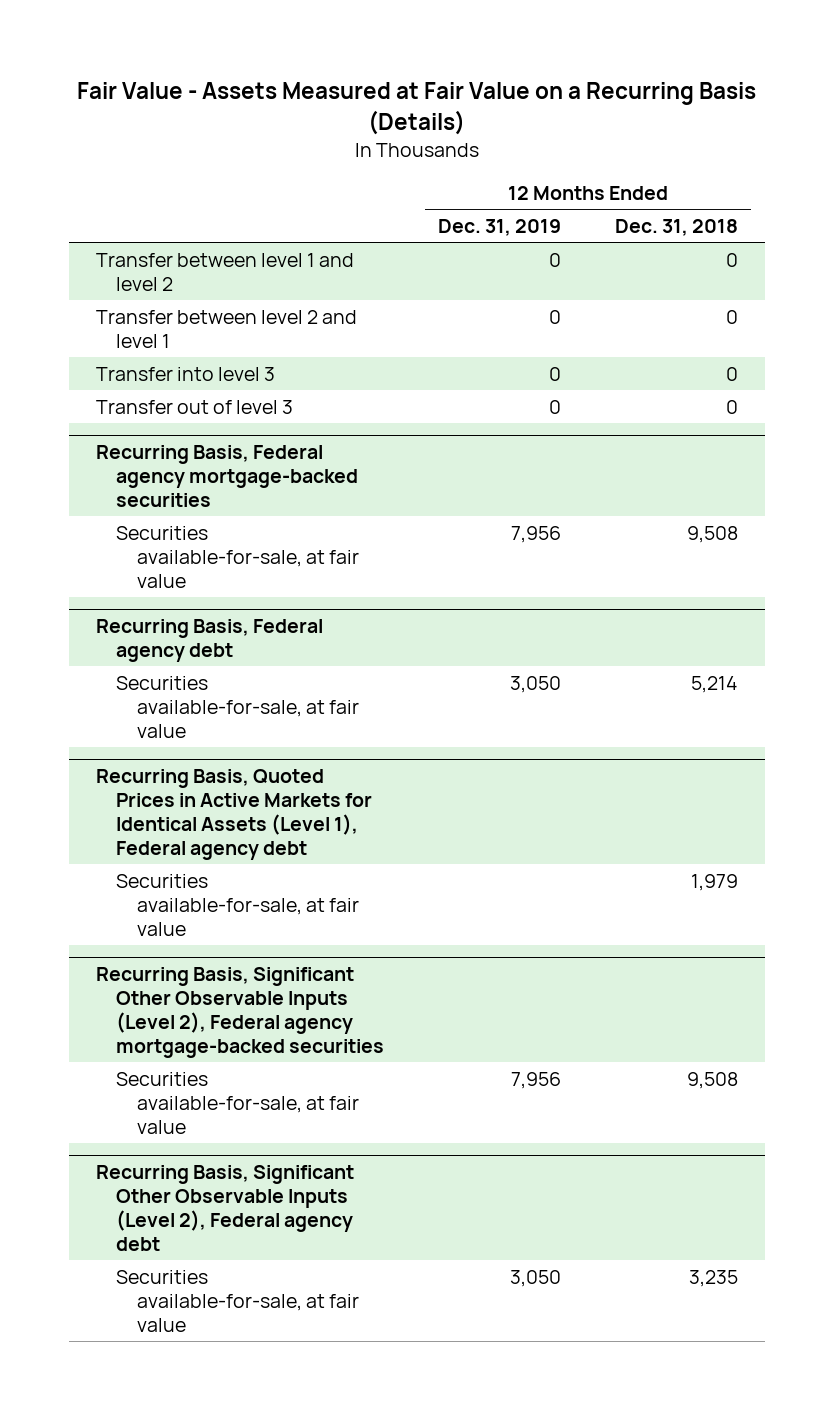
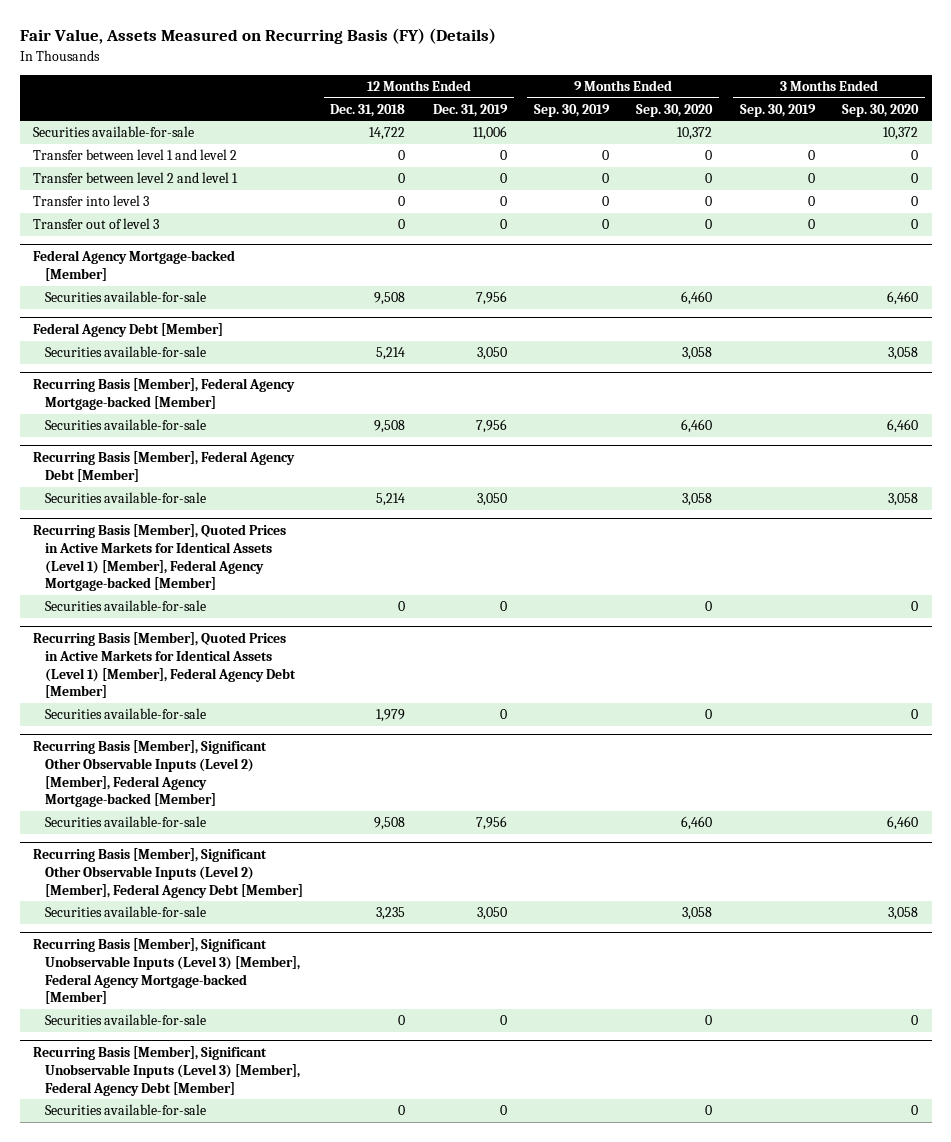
- Fair Value - Assets Measured at Fair Value on a Recurring Basis (Details)
+ Fair Value, Assets Measured on Recurring Basis (FY) (Details)
- | 12 Months Ended Dec. 31, 2019 | 12 Months Ended Dec. 31, 2018
+ | 12 Months Ended Dec. 31, 2018 | 12 Months Ended Dec. 31, 2019 | 9 Months Ended Sep. 30, 2019 | 9 Months Ended Sep. 30, 2020 | 3 Months Ended Sep. 30, 2019 | 3 Months Ended Sep. 30, 2020
+ Securities available-for-sale | 14,722 | 11,006 | | 10,372 | | 10,372
- Recurring Basis, Federal agency mortgage-backed securities
- Securities available-for-sale, at fair value | 7,956 | 9,508
- Recurring Basis, Federal agency debt
- Securities available-for-sale, at fair value | 3,050 | 5,214
- Recurring Basis, Quoted Prices in Active Markets for Identical Assets (Level 1), Federal agency debt
- Securities available-for-sale, at fair value | | 1,979
- Recurring Basis, Significant Other Observable Inputs (Level 2), Federal agency mortgage-backed securities
- Securities available-for-sale, at fair value | 7,956 | 9,508
- Recurring Basis, Significant Other Observable Inputs (Level 2), Federal agency debt
- Securities available-for-sale, at fair value | 3,050 | 3,235
+ Federal Agency Mortgage-backed [Member]
+ Securities available-for-sale | 9,508 | 7,956 | | 6,460 | | 6,460
+ Federal Agency Debt [Member]
+ Securities available-for-sale | 5,214 | 3,050 | | 3,058 | | 3,058
+ Recurring Basis [Member], Federal Agency Mortgage-backed [Member]
+ Securities available-for-sale | 9,508 | 7,956 | | 6,460 | | 6,460
+ Recurring Basis [Member], Federal Agency Debt [Member]
+ Securities available-for-sale | 5,214 | 3,050 | | 3,058 | | 3,058
+ Recurring Basis [Member], Quoted Prices in Active Markets for Identical Assets (Level 1) [Member], Federal Agency Mortgage-backed [Member]
+ Securities available-for-sale | 0 | 0 | | 0 | | 0
+ Recurring Basis [Member], Quoted Prices in Active Markets for Identical Assets (Level 1) [Member], Federal Agency Debt [Member]
+ Securities available-for-sale | 1,979 | 0 | | 0 | | 0
+ Recurring Basis [Member], Significant Other Observable Inputs (Level 2) [Member], Federal Agency Mortgage-backed [Member]
+ Securities available-for-sale | 9,508 | 7,956 | | 6,460 | | 6,460
+ Recurring Basis [Member], Significant Other Observable Inputs (Level 2) [Member], Federal Agency Debt [Member]
+ Securities available-for-sale | 3,235 | 3,050 | | 3,058 | | 3,058
+ Recurring Basis [Member], Significant Unobservable Inputs (Level 3) [Member], Federal Agency Mortgage-backed [Member]
+ Securities available-for-sale | 0 | 0 | | 0 | | 0
+ Recurring Basis [Member], Significant Unobservable Inputs (Level 3) [Member], Federal Agency Debt [Member]
+ Securities available-for-sale | 0 | 0 | | 0 | | 0

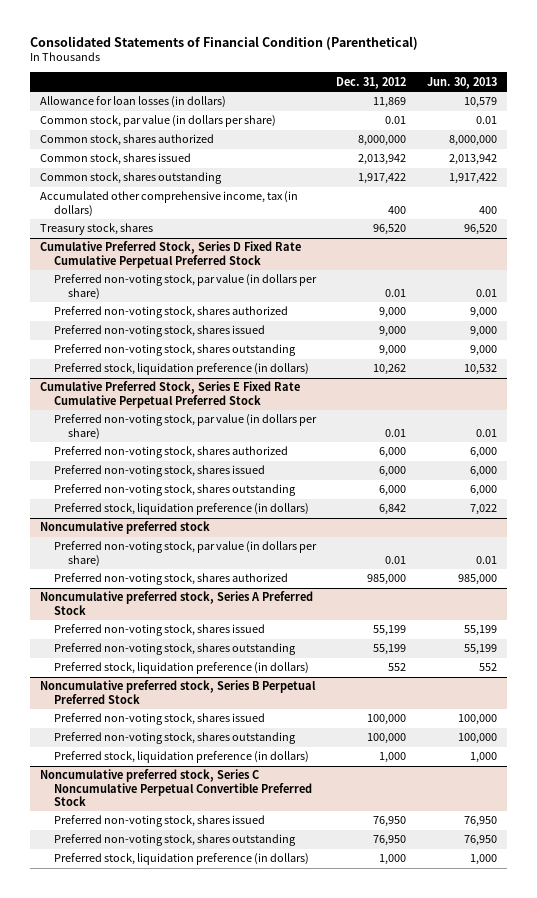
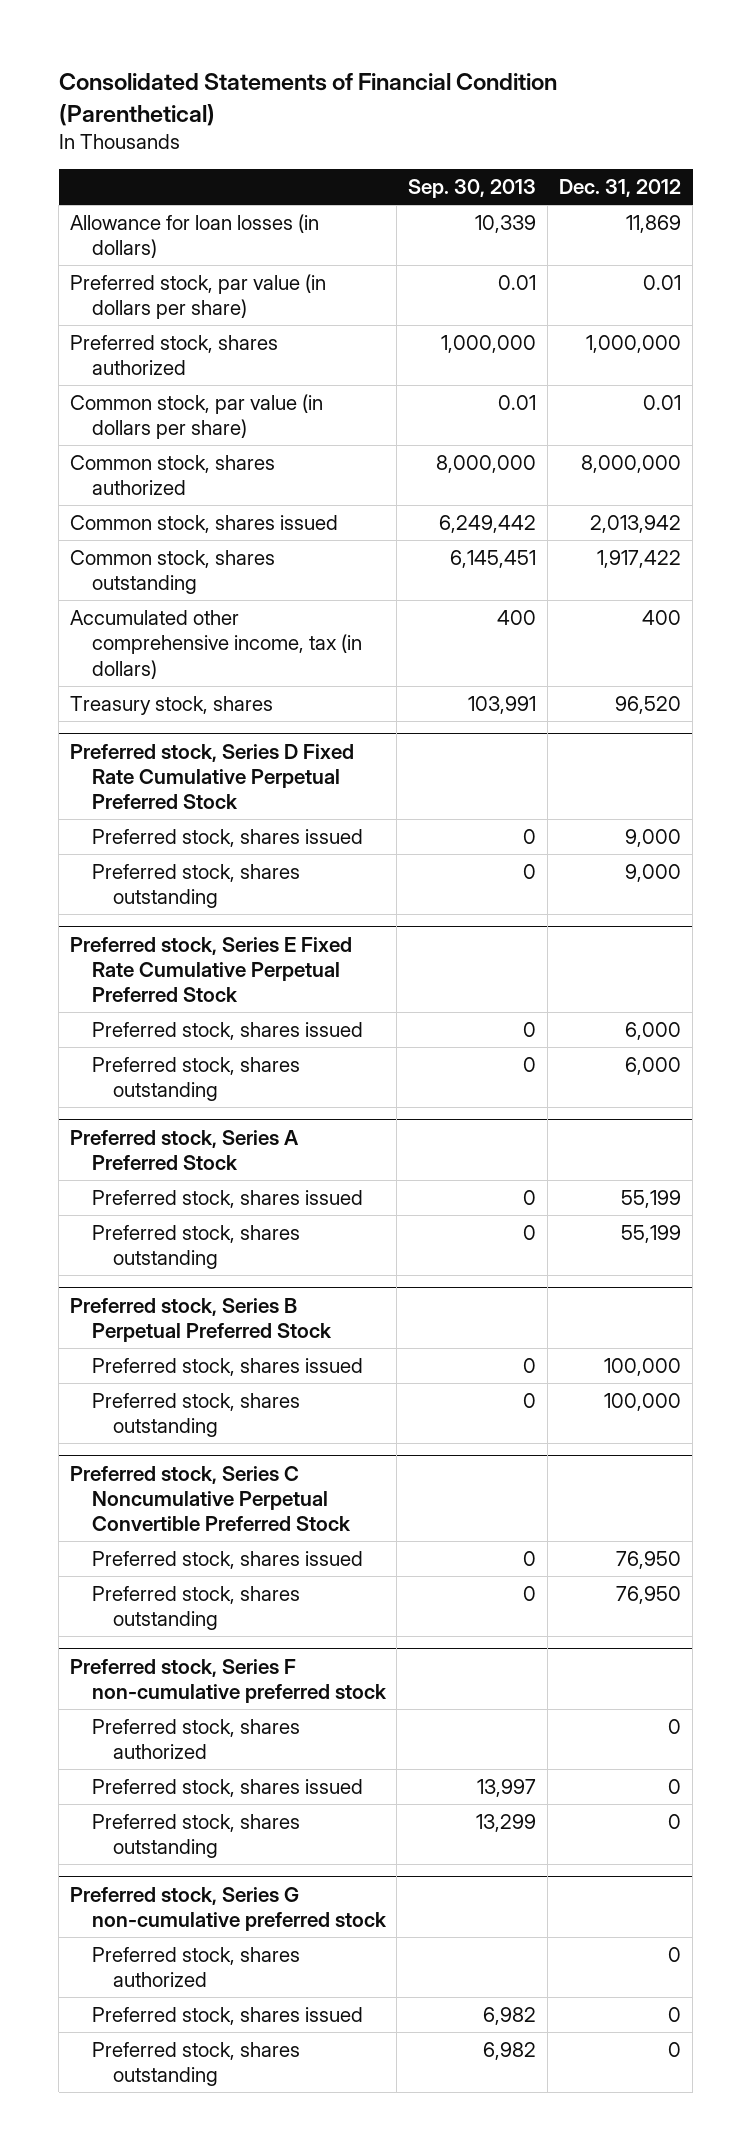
- | Dec. 31, 2012 | Jun. 30, 2013
+ | Sep. 30, 2013 | Dec. 31, 2012
+ Preferred stock, par value (in dollars per share) | 0.01 | 0.01
+ Preferred stock, shares authorized | 1,000,000 | 1,000,000
- Cumulative Preferred Stock, Series D Fixed Rate Cumulative Perpetual Preferred Stock
- Preferred non-voting stock, par value (in dollars per share) | 0.01 | 0.01
- Preferred non-voting stock, shares authorized | 9,000 | 9,000
- Preferred non-voting stock, shares issued | 9,000 | 9,000
- Preferred non-voting stock, shares outstanding | 9,000 | 9,000
- Preferred stock, liquidation preference (in dollars) | 10,262 | 10,532
- Cumulative Preferred Stock, Series E Fixed Rate Cumulative Perpetual Preferred Stock
- Preferred non-voting stock, par value (in dollars per share) | 0.01 | 0.01
- Preferred non-voting stock, shares authorized | 6,000 | 6,000
- Preferred non-voting stock, shares issued | 6,000 | 6,000
- Preferred non-voting stock, shares outstanding | 6,000 | 6,000
- Preferred stock, liquidation preference (in dollars) | 6,842 | 7,022
- Noncumulative preferred stock
- Preferred non-voting stock, par value (in dollars per share) | 0.01 | 0.01
- Preferred non-voting stock, shares authorized | 985,000 | 985,000
- Noncumulative preferred stock, Series A Preferred Stock
- Preferred non-voting stock, shares issued | 55,199 | 55,199
- Preferred non-voting stock, shares outstanding | 55,199 | 55,199
- Preferred stock, liquidation preference (in dollars) | 552 | 552
- Noncumulative preferred stock, Series B Perpetual Preferred Stock
- Preferred non-voting stock, shares issued | 100,000 | 100,000
- Preferred non-voting stock, shares outstanding | 100,000 | 100,000
- Preferred stock, liquidation preference (in dollars) | 1,000 | 1,000
- Noncumulative preferred stock, Series C Noncumulative Perpetual Convertible Preferred Stock
- Preferred non-voting stock, shares issued | 76,950 | 76,950
- Preferred non-voting stock, shares outstanding | 76,950 | 76,950
- Preferred stock, liquidation preference (in dollars) | 1,000 | 1,000
+ Preferred stock, Series D Fixed Rate Cumulative Perpetual Preferred Stock
+ Preferred stock, shares issued | 0 | 9,000
+ Preferred stock, shares outstanding | 0 | 9,000
+ Preferred stock, Series E Fixed Rate Cumulative Perpetual Preferred Stock
+ Preferred stock, shares issued | 0 | 6,000
+ Preferred stock, shares outstanding | 0 | 6,000
+ Preferred stock, Series A Preferred Stock
+ Preferred stock, shares issued | 0 | 55,199
+ Preferred stock, shares outstanding | 0 | 55,199
+ Preferred stock, Series B Perpetual Preferred Stock
+ Preferred stock, shares issued | 0 | 100,000
+ Preferred stock, shares outstanding | 0 | 100,000
+ Preferred stock, Series C Noncumulative Perpetual Convertible Preferred Stock
+ Preferred stock, shares issued | 0 | 76,950
+ Preferred stock, shares outstanding | 0 | 76,950
+ Preferred stock, Series F non-cumulative preferred stock
+ Preferred stock, shares authorized | | 0
+ Preferred stock, shares issued | 13,997 | 0
+ Preferred stock, shares outstanding | 13,299 | 0
+ Preferred stock, Series G non-cumulative preferred stock
+ Preferred stock, shares authorized | | 0
+ Preferred stock, shares issued | 6,982 | 0
+ Preferred stock, shares outstanding | 6,982 | 0

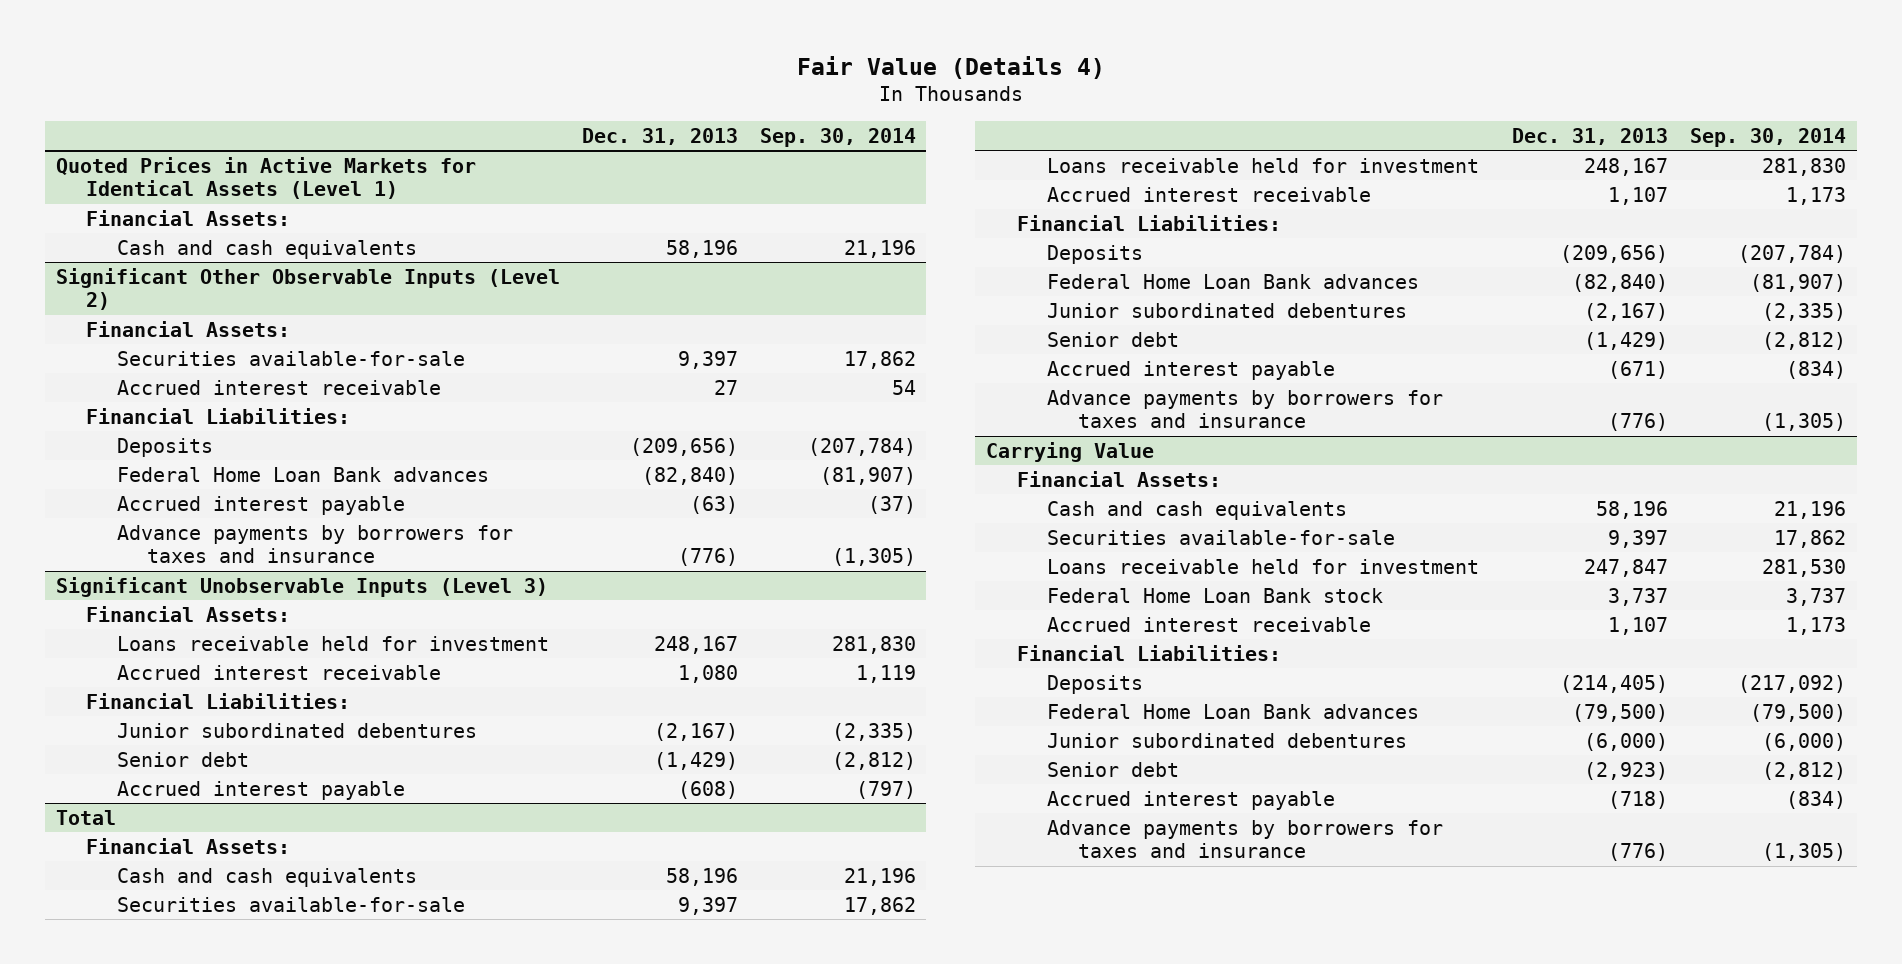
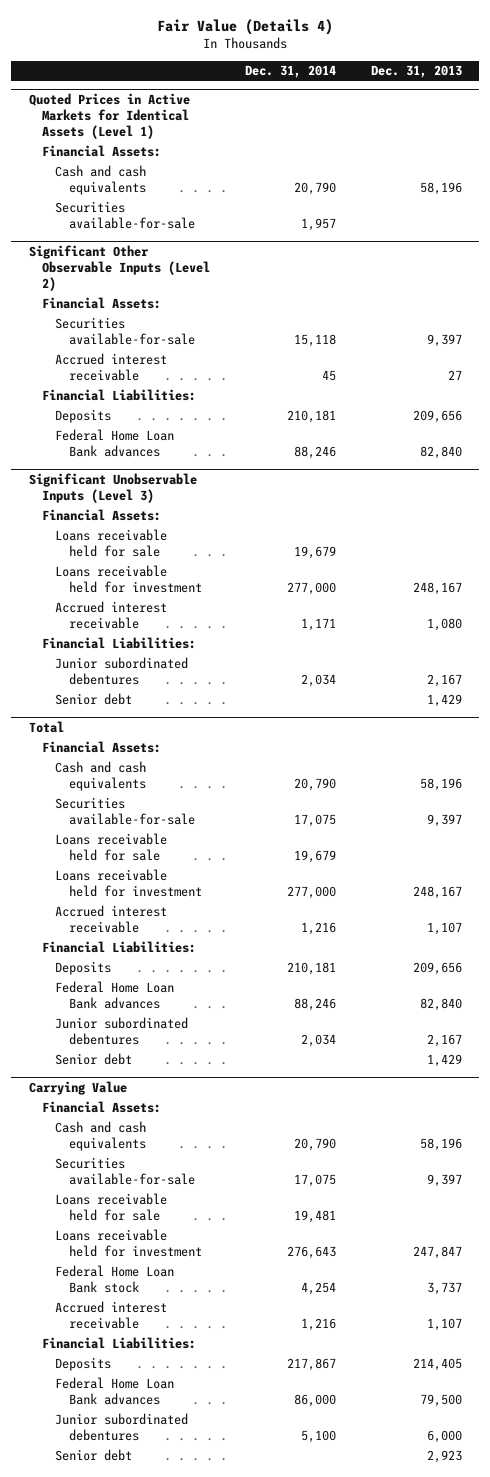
- | Dec. 31, 2013 | Sep. 30, 2014
+ | Dec. 31, 2014 | Dec. 31, 2013
@ Quoted Prices in Active Markets for Identical Assets (Level 1)
+ Securities available-for-sale | 1,957 |
@ Significant Other Observable Inputs (Level 2)
- Deposits | (209,656) | (207,784)
- Federal Home Loan Bank advances | (82,840) | (81,907)
- Accrued interest payable | (63) | (37)
- Advance payments by borrowers for taxes and insurance | (776) | (1,305)
+ Deposits | 210,181 | 209,656
+ Federal Home Loan Bank advances | 88,246 | 82,840
@ Significant Unobservable Inputs (Level 3)
+ Loans receivable held for sale | 19,679 |
- Junior subordinated debentures | (2,167) | (2,335)
- Senior debt | (1,429) | (2,812)
- Accrued interest payable | (608) | (797)
+ Junior subordinated debentures | 2,034 | 2,167
+ Senior debt | | 1,429
@ Total
+ Loans receivable held for sale | 19,679 |
- Deposits | (209,656) | (207,784)
- Federal Home Loan Bank advances | (82,840) | (81,907)
- Junior subordinated debentures | (2,167) | (2,335)
- Senior debt | (1,429) | (2,812)
- Accrued interest payable | (671) | (834)
- Advance payments by borrowers for taxes and insurance | (776) | (1,305)
+ Deposits | 210,181 | 209,656
+ Federal Home Loan Bank advances | 88,246 | 82,840
+ Junior subordinated debentures | 2,034 | 2,167
+ Senior debt | | 1,429
@ Carrying Value
+ Loans receivable held for sale | 19,481 |
- Deposits | (214,405) | (217,092)
- Federal Home Loan Bank advances | (79,500) | (79,500)
- Junior subordinated debentures | (6,000) | (6,000)
- Senior debt | (2,923) | (2,812)
- Accrued interest payable | (718) | (834)
- Advance payments by borrowers for taxes and insurance | (776) | (1,305)
+ Deposits | 217,867 | 214,405
+ Federal Home Loan Bank advances | 86,000 | 79,500
+ Junior subordinated debentures | 5,100 | 6,000
+ Senior debt | | 2,923

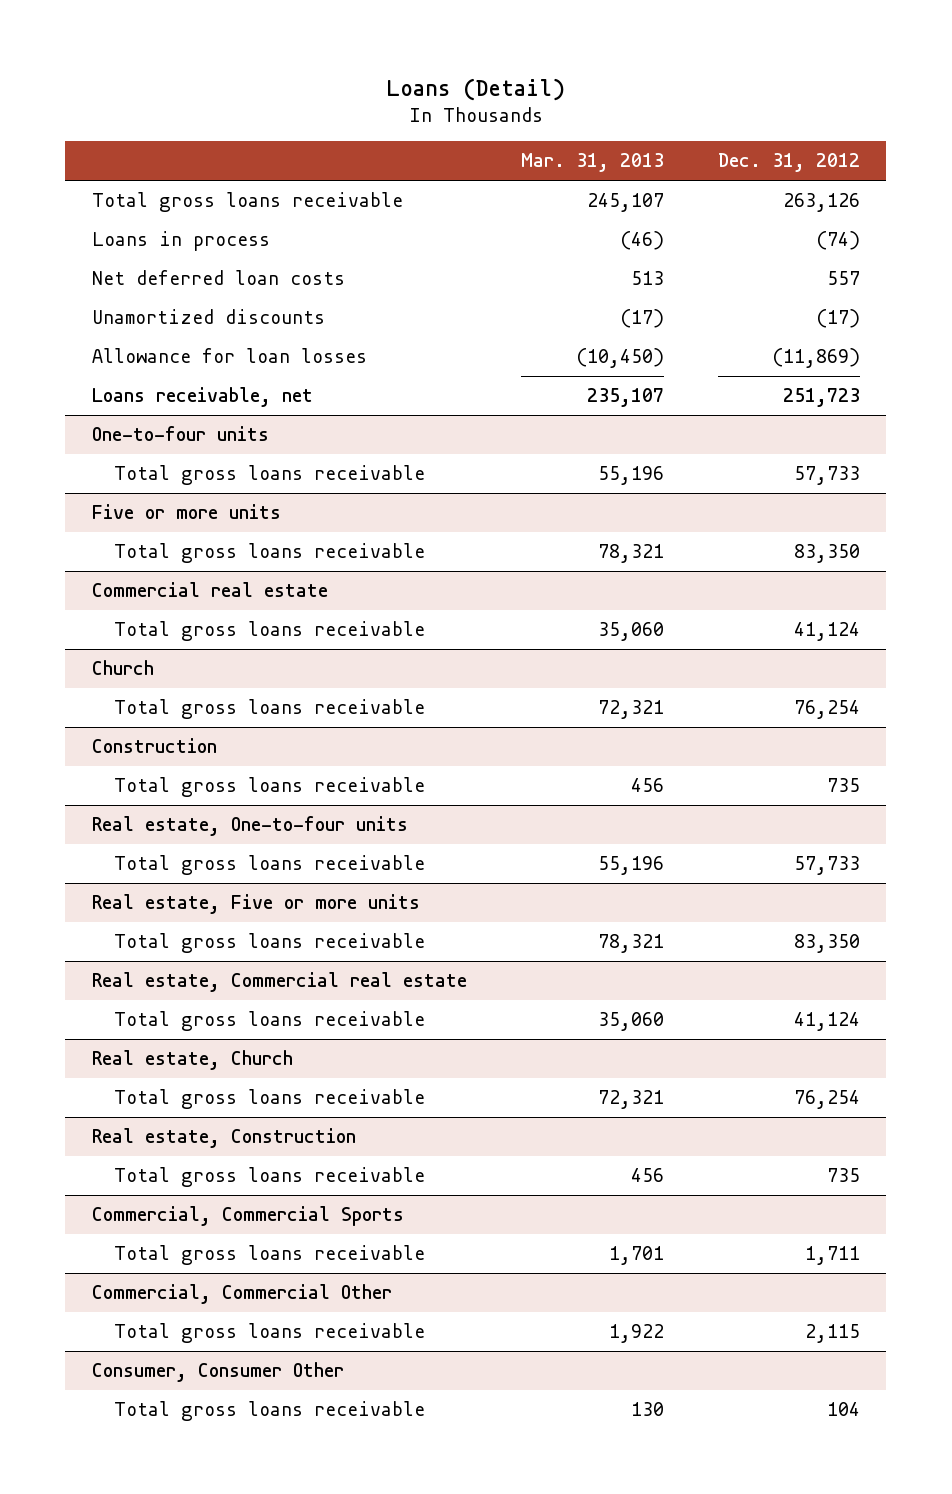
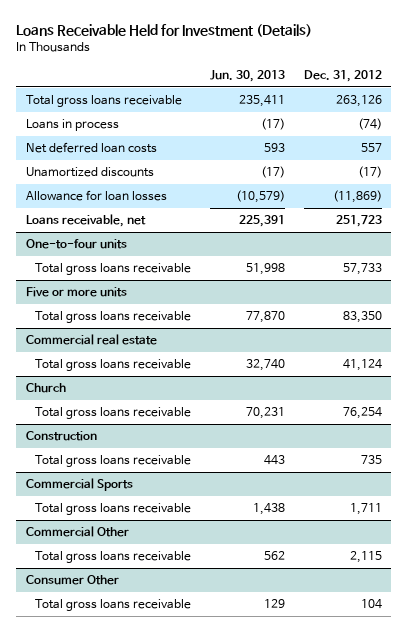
- Loans (Detail)
+ Loans Receivable Held for Investment (Details)
- | Mar. 31, 2013 | Dec. 31, 2012
+ | Jun. 30, 2013 | Dec. 31, 2012
- Real estate, One-to-four units
- Total gross loans receivable | 55,196 | 57,733
- Real estate, Five or more units
- Total gross loans receivable | 78,321 | 83,350
- Real estate, Commercial real estate
- Total gross loans receivable | 35,060 | 41,124
- Real estate, Church
- Total gross loans receivable | 72,321 | 76,254
- Real estate, Construction
- Total gross loans receivable | 456 | 735
- Commercial, Commercial Sports
+ Commercial Sports
- Commercial, Commercial Other
+ Commercial Other
- Consumer, Consumer Other
+ Consumer Other

